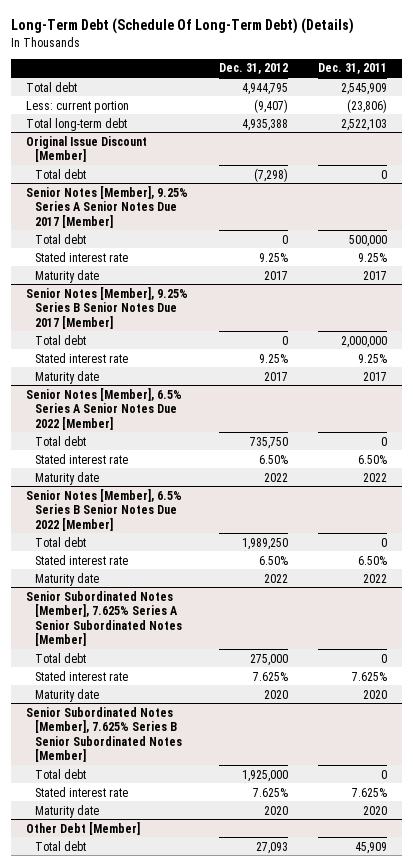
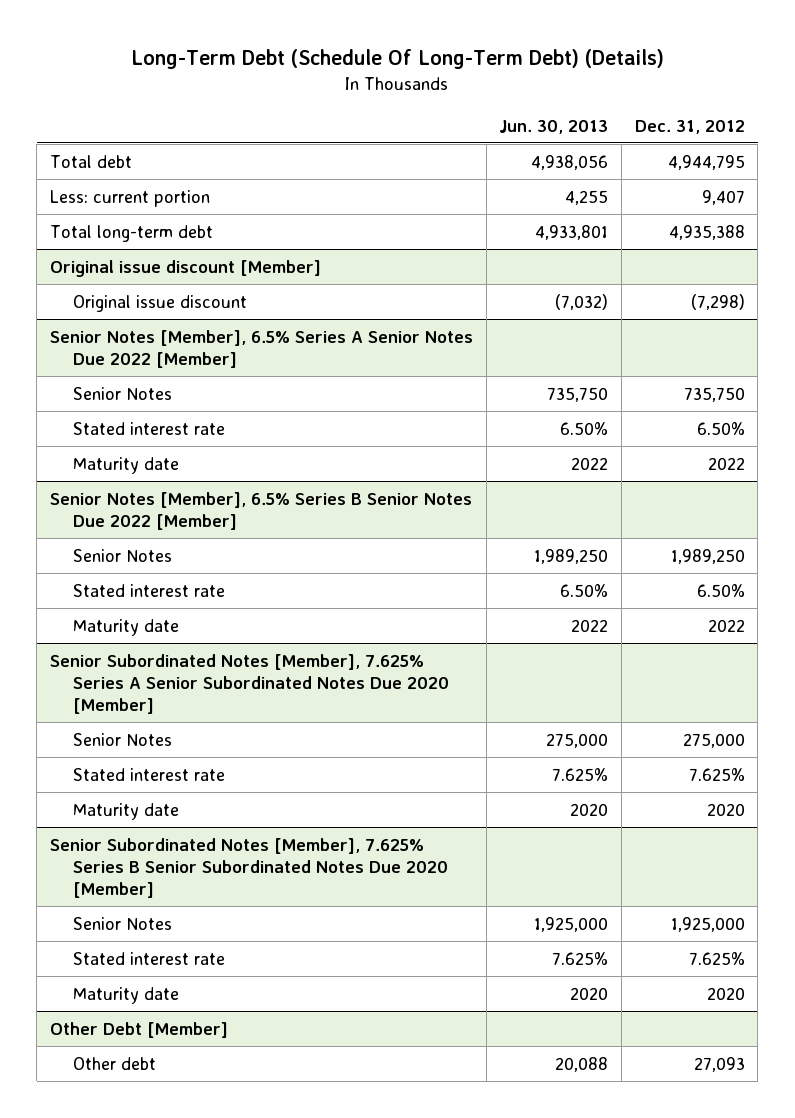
- | Dec. 31, 2012 | Dec. 31, 2011
+ | Jun. 30, 2013 | Dec. 31, 2012
- Less: current portion | (9,407) | (23,806)
+ Less: current portion | 4,255 | 9,407
- Original Issue Discount [Member]
- Total debt | (7,298) | 0
- Senior Notes [Member], 9.25% Series A Senior Notes Due 2017 [Member]
- Total debt | 0 | 500,000
- Stated interest rate | 9.25% | 9.25%
- Maturity date | 2017 | 2017
- Senior Notes [Member], 9.25% Series B Senior Notes Due 2017 [Member]
- Total debt | 0 | 2,000,000
- Stated interest rate | 9.25% | 9.25%
- Maturity date | 2017 | 2017
+ Original issue discount [Member]
+ Original issue discount | (7,032) | (7,298)
@ Senior Notes [Member], 6.5% Series A Senior Notes Due 2022 [Member]
- Total debt | 735,750 | 0
+ Senior Notes | 735,750 | 735,750
@ Senior Notes [Member], 6.5% Series B Senior Notes Due 2022 [Member]
- Total debt | 1,989,250 | 0
+ Senior Notes | 1,989,250 | 1,989,250
- Senior Subordinated Notes [Member], 7.625% Series A Senior Subordinated Notes [Member]
- Total debt | 275,000 | 0
+ Senior Subordinated Notes [Member], 7.625% Series A Senior Subordinated Notes Due 2020 [Member]
+ Senior Notes | 275,000 | 275,000
- Senior Subordinated Notes [Member], 7.625% Series B Senior Subordinated Notes [Member]
- Total debt | 1,925,000 | 0
+ Senior Subordinated Notes [Member], 7.625% Series B Senior Subordinated Notes Due 2020 [Member]
+ Senior Notes | 1,925,000 | 1,925,000
@ Other Debt [Member]
- Total debt | 27,093 | 45,909
+ Other debt | 20,088 | 27,093

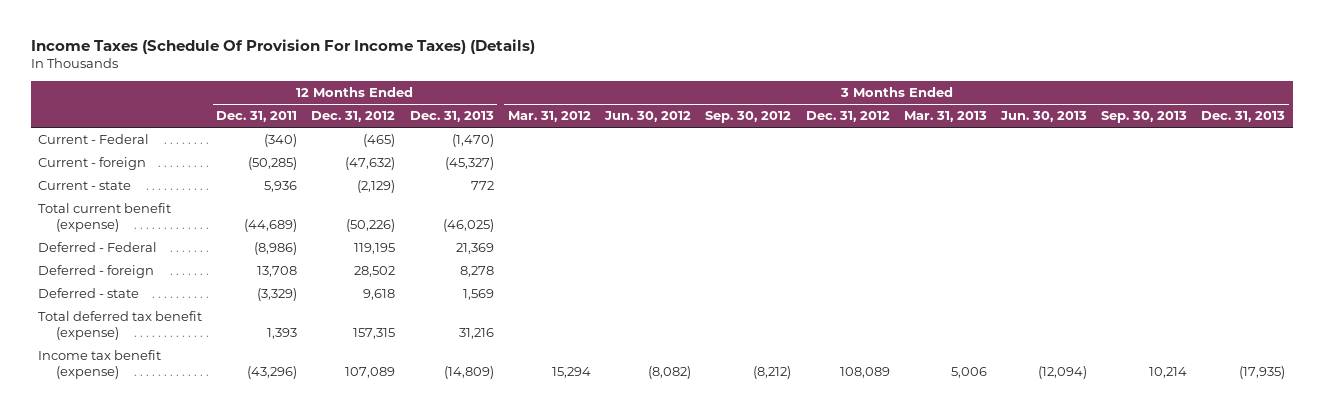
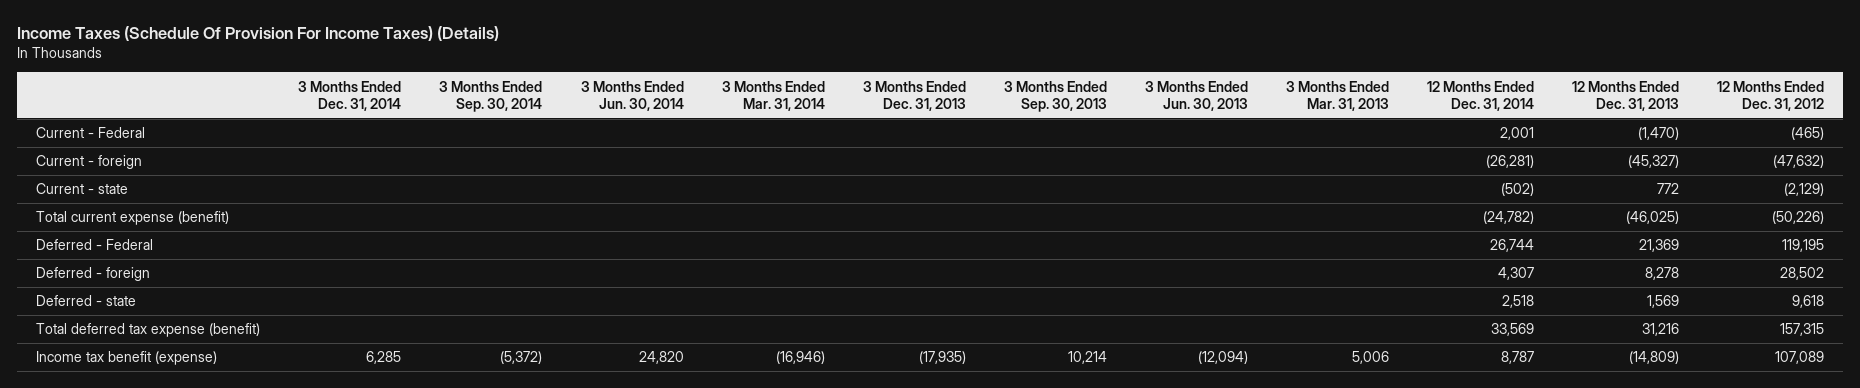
- | 12 Months Ended Dec. 31, 2011 | 12 Months Ended Dec. 31, 2012 | 12 Months Ended Dec. 31, 2013 | 3 Months Ended Mar. 31, 2012 | 3 Months Ended Jun. 30, 2012 | 3 Months Ended Sep. 30, 2012 | 3 Months Ended Dec. 31, 2012 | 3 Months Ended Mar. 31, 2013 | 3 Months Ended Jun. 30, 2013 | 3 Months Ended Sep. 30, 2013 | 3 Months Ended Dec. 31, 2013
+ | 3 Months Ended Dec. 31, 2014 | 3 Months Ended Sep. 30, 2014 | 3 Months Ended Jun. 30, 2014 | 3 Months Ended Mar. 31, 2014 | 3 Months Ended Dec. 31, 2013 | 3 Months Ended Sep. 30, 2013 | 3 Months Ended Jun. 30, 2013 | 3 Months Ended Mar. 31, 2013 | 12 Months Ended Dec. 31, 2014 | 12 Months Ended Dec. 31, 2013 | 12 Months Ended Dec. 31, 2012
- Total current benefit (expense) | (44,689) | (50,226) | (46,025) | | | | | | | |
+ Total current expense (benefit) | | | | | | | | | (24,782) | (46,025) | (50,226)
- Total deferred tax benefit (expense) | 1,393 | 157,315 | 31,216 | | | | | | | |
+ Total deferred tax expense (benefit) | | | | | | | | | 33,569 | 31,216 | 157,315

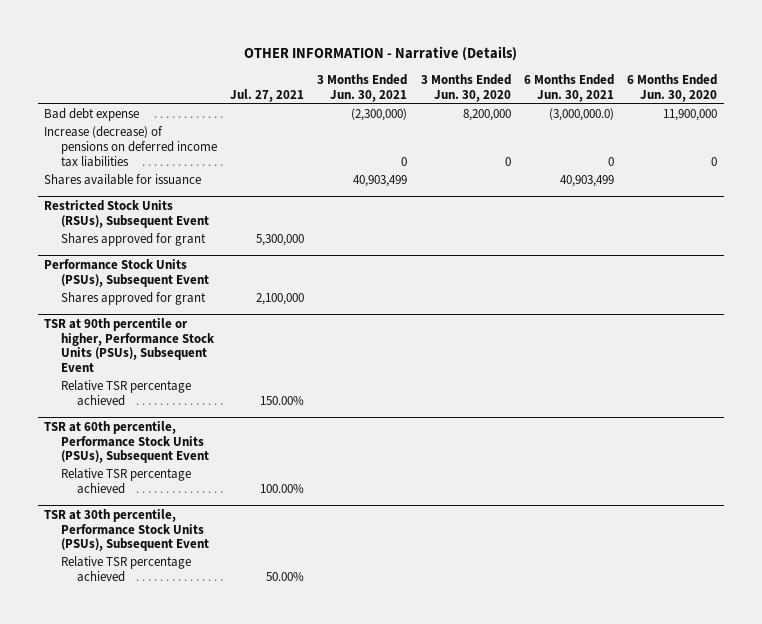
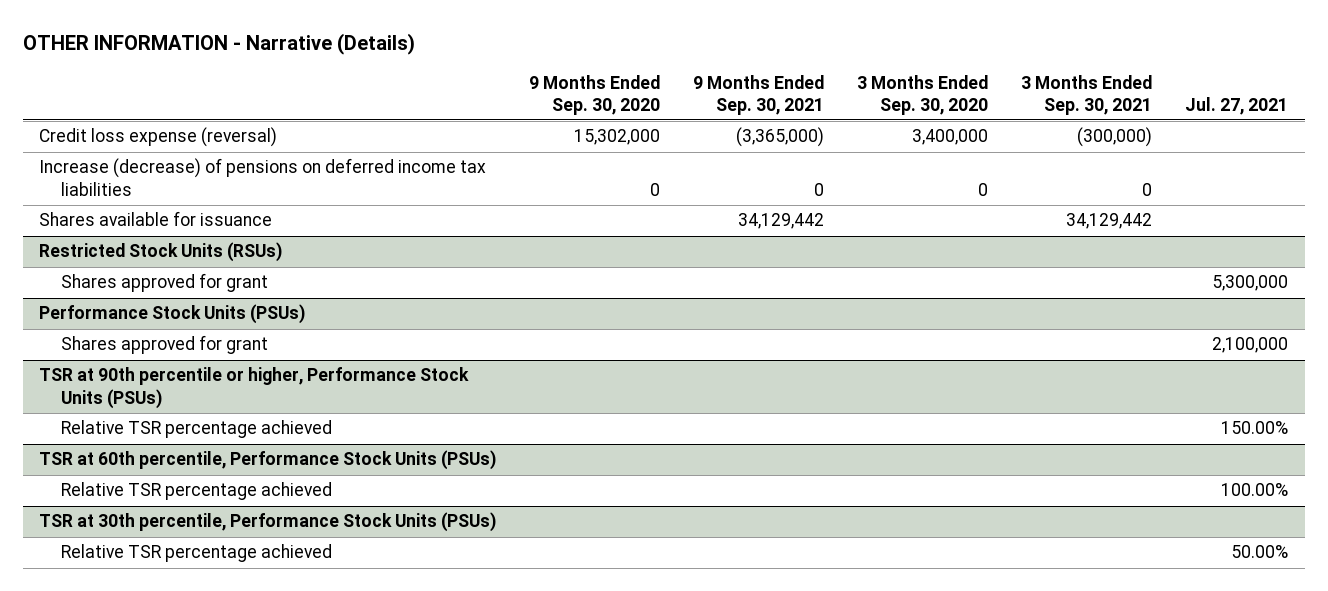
- | Jul. 27, 2021 | 3 Months Ended Jun. 30, 2021 | 3 Months Ended Jun. 30, 2020 | 6 Months Ended Jun. 30, 2021 | 6 Months Ended Jun. 30, 2020
+ | 9 Months Ended Sep. 30, 2020 | 9 Months Ended Sep. 30, 2021 | 3 Months Ended Sep. 30, 2020 | 3 Months Ended Sep. 30, 2021 | Jul. 27, 2021
- Bad debt expense | | (2,300,000) | 8,200,000 | (3,000,000.0) | 11,900,000
+ Credit loss expense (reversal) | 15,302,000 | (3,365,000) | 3,400,000 | (300,000) |
- Restricted Stock Units (RSUs), Subsequent Event
+ Restricted Stock Units (RSUs)
- Performance Stock Units (PSUs), Subsequent Event
+ Performance Stock Units (PSUs)
- TSR at 90th percentile or higher, Performance Stock Units (PSUs), Subsequent Event
+ TSR at 90th percentile or higher, Performance Stock Units (PSUs)
- TSR at 60th percentile, Performance Stock Units (PSUs), Subsequent Event
+ TSR at 60th percentile, Performance Stock Units (PSUs)
- TSR at 30th percentile, Performance Stock Units (PSUs), Subsequent Event
+ TSR at 30th percentile, Performance Stock Units (PSUs)

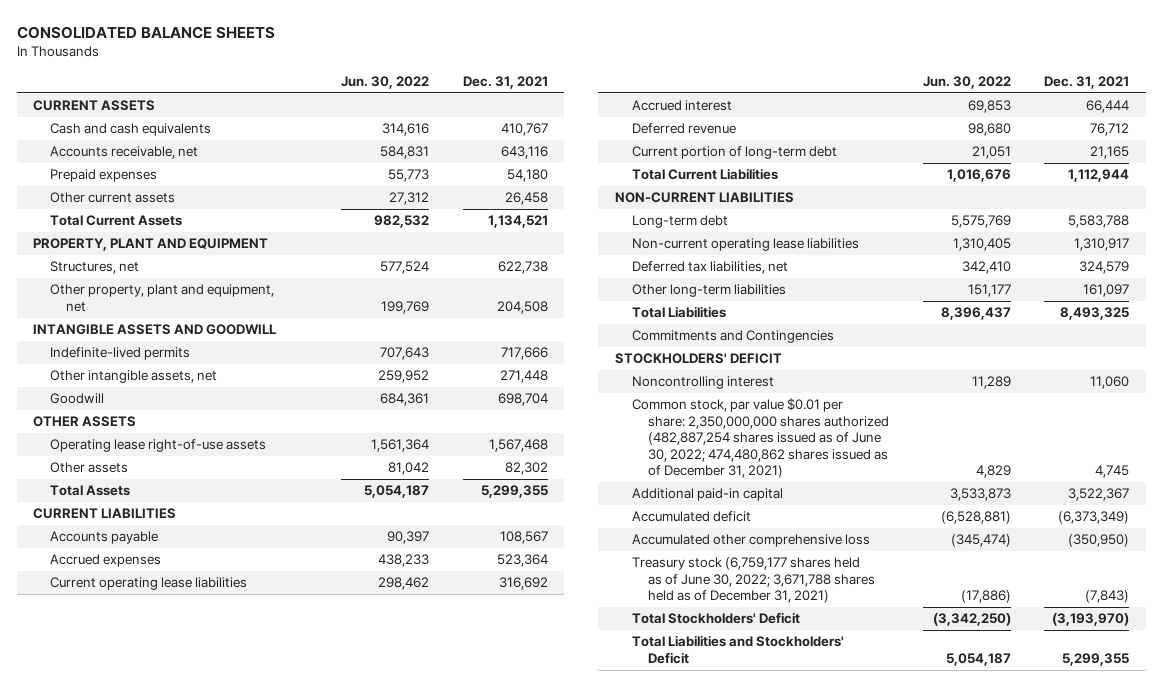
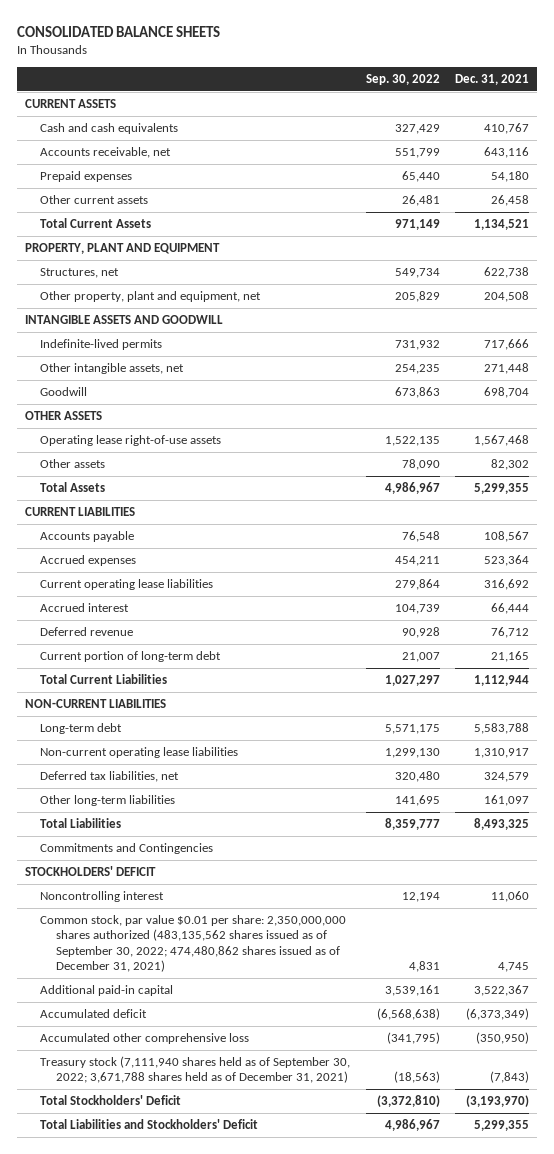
- | Jun. 30, 2022 | Dec. 31, 2021
+ | Sep. 30, 2022 | Dec. 31, 2021
- Common stock, par value $0.01 per share: 2,350,000,000 shares authorized (482,887,254 shares issued as of June 30, 2022; 474,480,862 shares issued as of December 31, 2021) | 4,829 | 4,745
+ Common stock, par value $0.01 per share: 2,350,000,000 shares authorized (483,135,562 shares issued as of September 30, 2022; 474,480,862 shares issued as of December 31, 2021) | 4,831 | 4,745
- Treasury stock (6,759,177 shares held as of June 30, 2022; 3,671,788 shares held as of December 31, 2021) | (17,886) | (7,843)
+ Treasury stock (7,111,940 shares held as of September 30, 2022; 3,671,788 shares held as of December 31, 2021) | (18,563) | (7,843)

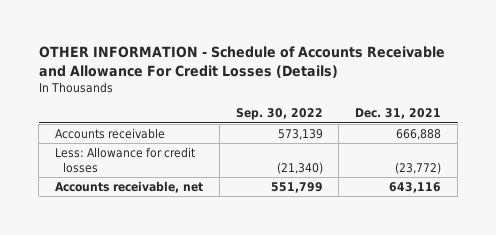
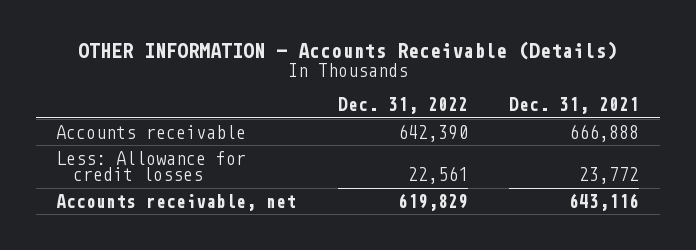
- OTHER INFORMATION - Schedule of Accounts Receivable and Allowance For Credit Losses (Details)
+ OTHER INFORMATION - Accounts Receivable (Details)
- | Sep. 30, 2022 | Dec. 31, 2021
+ | Dec. 31, 2022 | Dec. 31, 2021
- Less: Allowance for credit losses | (21,340) | (23,772)
+ Less: Allowance for credit losses | 22,561 | 23,772

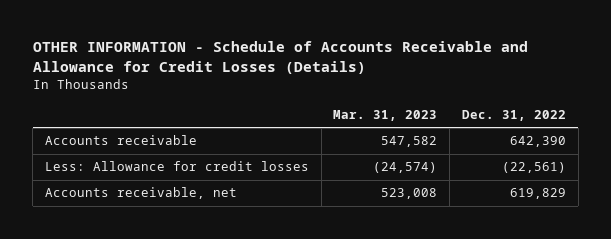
- OTHER INFORMATION - Accounts Receivable (Details)
+ OTHER INFORMATION - Schedule of Accounts Receivable and Allowance for Credit Losses (Details)
- | Dec. 31, 2022 | Dec. 31, 2021
+ | Mar. 31, 2023 | Dec. 31, 2022
- Less: Allowance for credit losses | 22,561 | 23,772
+ Less: Allowance for credit losses | (24,574) | (22,561)

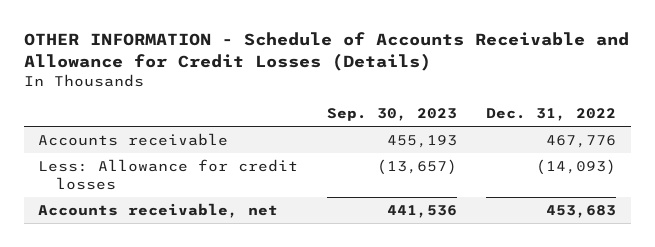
- | Mar. 31, 2023 | Dec. 31, 2022
+ | Sep. 30, 2023 | Dec. 31, 2022
- Accounts receivable | 547,582 | 642,390
- Less: Allowance for credit losses | (24,574) | (22,561)
- Accounts receivable, net | 523,008 | 619,829
+ Accounts receivable | 455,193 | 467,776
+ Less: Allowance for credit losses | (13,657) | (14,093)
+ Accounts receivable, net | 441,536 | 453,683

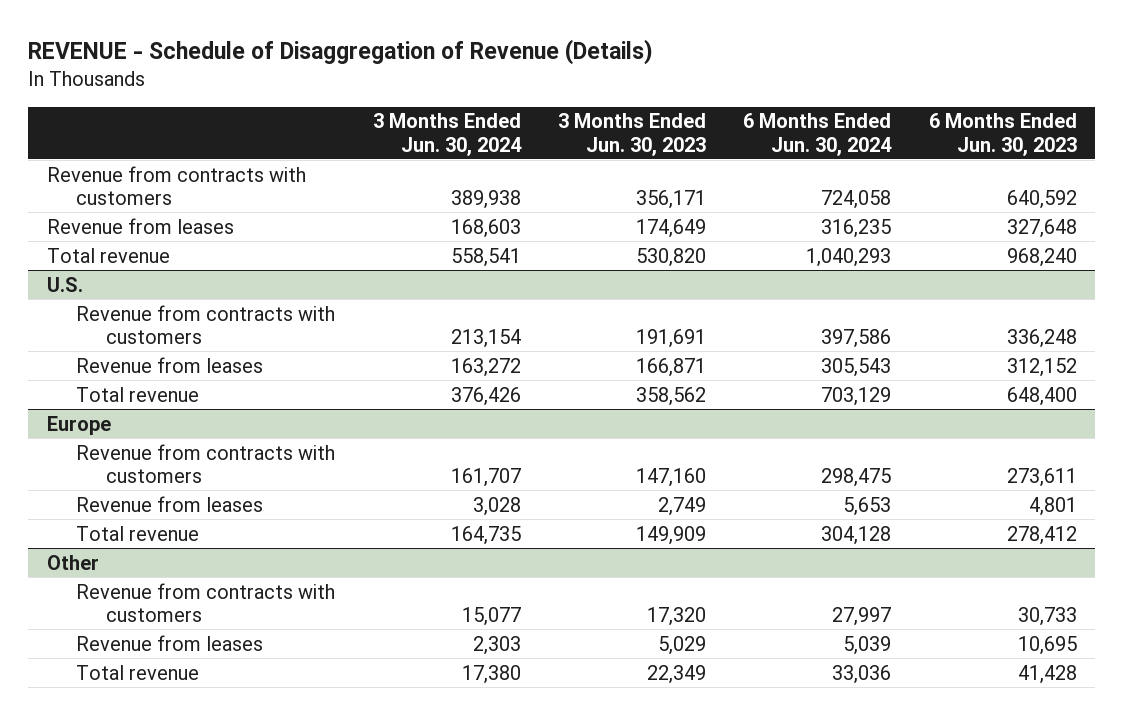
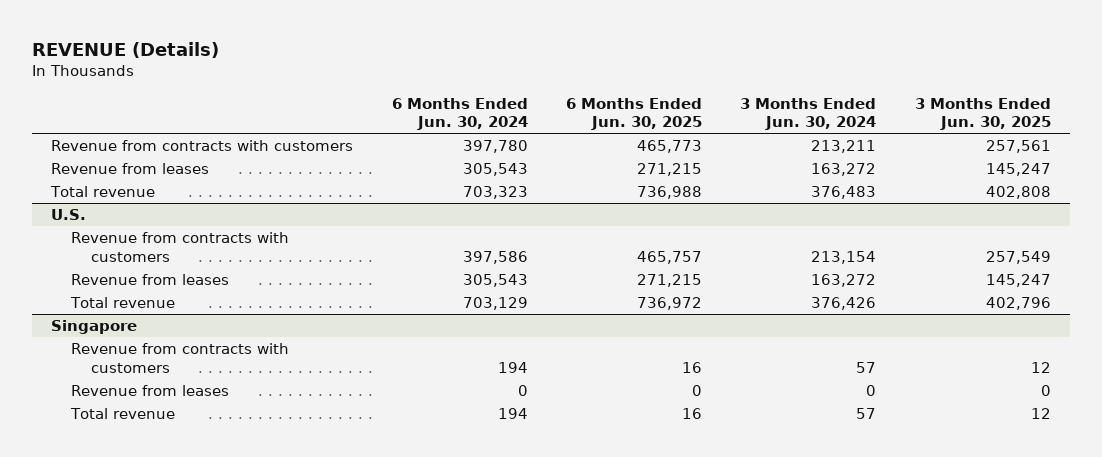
- REVENUE - Schedule of Disaggregation of Revenue (Details)
+ REVENUE (Details)
- | 3 Months Ended Jun. 30, 2024 | 3 Months Ended Jun. 30, 2023 | 6 Months Ended Jun. 30, 2024 | 6 Months Ended Jun. 30, 2023
+ | 6 Months Ended Jun. 30, 2024 | 6 Months Ended Jun. 30, 2025 | 3 Months Ended Jun. 30, 2024 | 3 Months Ended Jun. 30, 2025
- Revenue from contracts with customers | 389,938 | 356,171 | 724,058 | 640,592
- Revenue from leases | 168,603 | 174,649 | 316,235 | 327,648
- Total revenue | 558,541 | 530,820 | 1,040,293 | 968,240
+ Revenue from contracts with customers | 397,780 | 465,773 | 213,211 | 257,561
+ Revenue from leases | 305,543 | 271,215 | 163,272 | 145,247
+ Total revenue | 703,323 | 736,988 | 376,483 | 402,808
- Europe
- Revenue from contracts with customers | 161,707 | 147,160 | 298,475 | 273,611
- Revenue from leases | 3,028 | 2,749 | 5,653 | 4,801
- Total revenue | 164,735 | 149,909 | 304,128 | 278,412
- Other
- Revenue from contracts with customers | 15,077 | 17,320 | 27,997 | 30,733
- Revenue from leases | 2,303 | 5,029 | 5,039 | 10,695
- Total revenue | 17,380 | 22,349 | 33,036 | 41,428
+ Singapore
+ Revenue from contracts with customers | 194 | 16 | 57 | 12
+ Revenue from leases | 0 | 0 | 0 | 0
+ Total revenue | 194 | 16 | 57 | 12

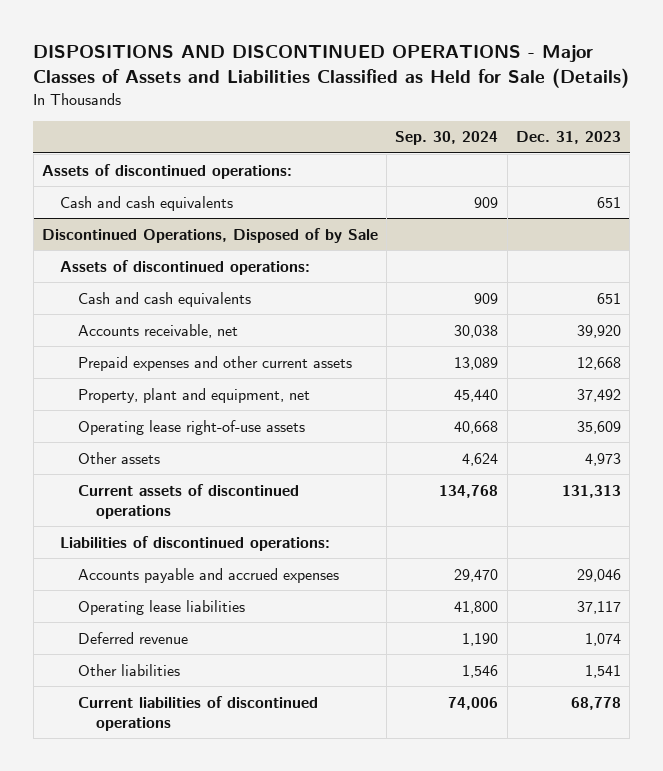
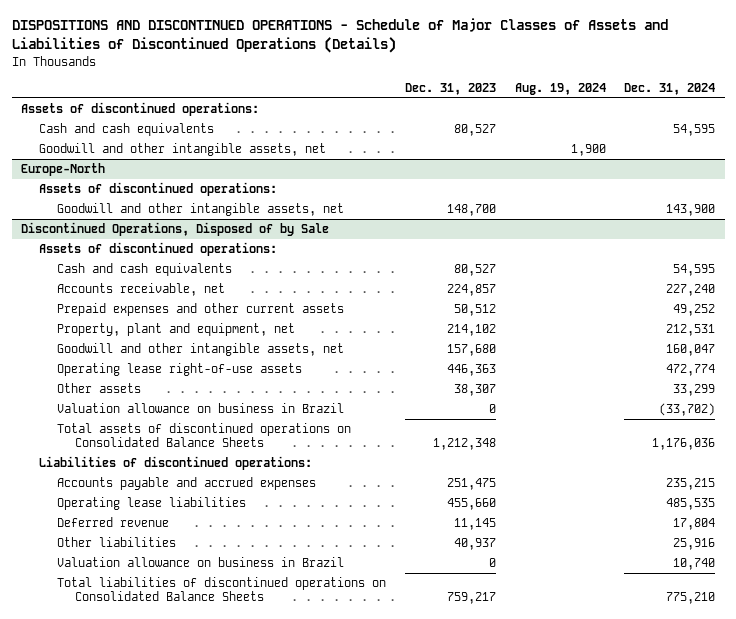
- DISPOSITIONS AND DISCONTINUED OPERATIONS - Major Classes of Assets and Liabilities Classified as Held for Sale (Details)
+ DISPOSITIONS AND DISCONTINUED OPERATIONS - Schedule of Major Classes of Assets and Liabilities of Discontinued Operations (Details)
- | Sep. 30, 2024 | Dec. 31, 2023
+ | Dec. 31, 2023 | Aug. 19, 2024 | Dec. 31, 2024
- Cash and cash equivalents | 909 | 651
+ Cash and cash equivalents | 80,527 | | 54,595
+ Goodwill and other intangible assets, net | | 1,900 |
+ Europe-North
+ Assets of discontinued operations:
+ Goodwill and other intangible assets, net | 148,700 | | 143,900
@ Discontinued Operations, Disposed of by Sale
- Cash and cash equivalents | 909 | 651
- Accounts receivable, net | 30,038 | 39,920
- Prepaid expenses and other current assets | 13,089 | 12,668
- Property, plant and equipment, net | 45,440 | 37,492
- Operating lease right-of-use assets | 40,668 | 35,609
- Other assets | 4,624 | 4,973
- Current assets of discontinued operations | 134,768 | 131,313
+ Cash and cash equivalents | 80,527 | | 54,595
+ Accounts receivable, net | 224,857 | | 227,240
+ Prepaid expenses and other current assets | 50,512 | | 49,252
+ Property, plant and equipment, net | 214,102 | | 212,531
+ Goodwill and other intangible assets, net | 157,680 | | 160,047
+ Operating lease right-of-use assets | 446,363 | | 472,774
+ Other assets | 38,307 | | 33,299
+ Valuation allowance on business in Brazil | 0 | | (33,702)
+ Total assets of discontinued operations on Consolidated Balance Sheets | 1,212,348 | | 1,176,036
- Accounts payable and accrued expenses | 29,470 | 29,046
- Operating lease liabilities | 41,800 | 37,117
- Deferred revenue | 1,190 | 1,074
- Other liabilities | 1,546 | 1,541
- Current liabilities of discontinued operations | 74,006 | 68,778
+ Accounts payable and accrued expenses | 251,475 | | 235,215
+ Operating lease liabilities | 455,660 | | 485,535
+ Deferred revenue | 11,145 | | 17,804
+ Other liabilities | 40,937 | | 25,916
+ Valuation allowance on business in Brazil | 0 | | 10,740
+ Total liabilities of discontinued operations on Consolidated Balance Sheets | 759,217 | | 775,210

